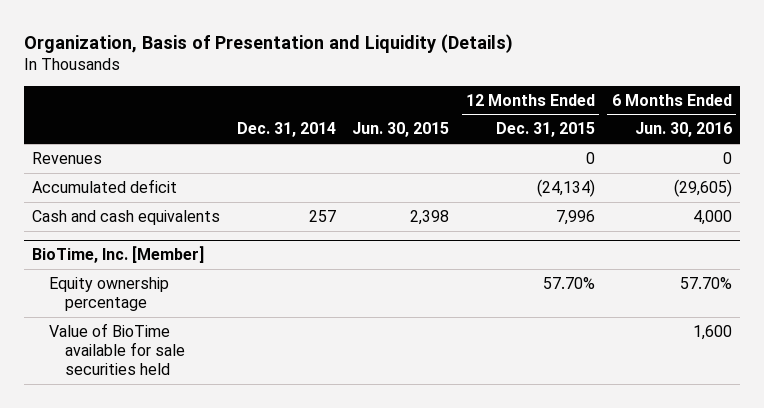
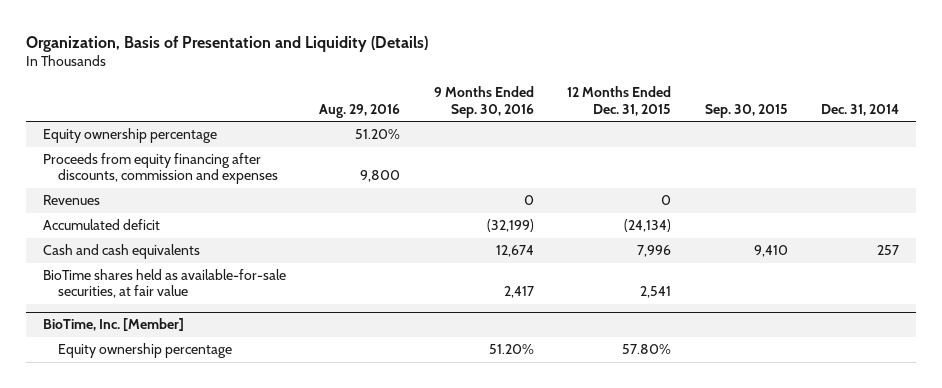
- | Dec. 31, 2014 | Jun. 30, 2015 | 12 Months Ended Dec. 31, 2015 | 6 Months Ended Jun. 30, 2016
+ | Aug. 29, 2016 | 9 Months Ended Sep. 30, 2016 | 12 Months Ended Dec. 31, 2015 | Sep. 30, 2015 | Dec. 31, 2014
+ Equity ownership percentage | 51.20% | | | |
+ Proceeds from equity financing after discounts, commission and expenses | 9,800 | | | |
+ BioTime shares held as available-for-sale securities, at fair value | | 2,417 | 2,541 | |
@ BioTime, Inc. [Member]
- Equity ownership percentage | | | 57.70% | 57.70%
- Value of BioTime available for sale securities held | | | | 1,600
+ Equity ownership percentage | | 51.20% | 57.80% | |

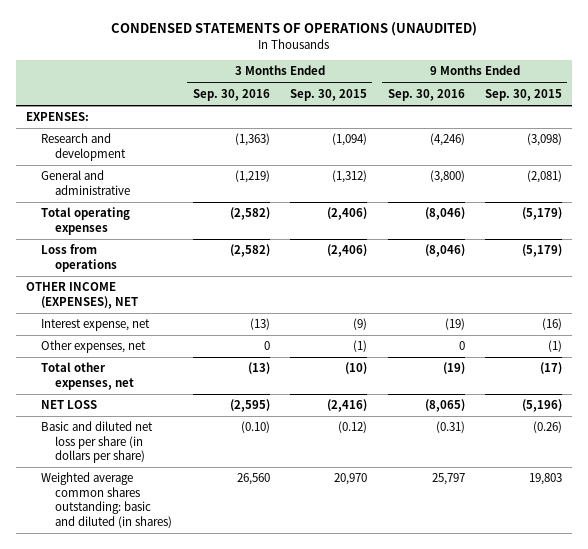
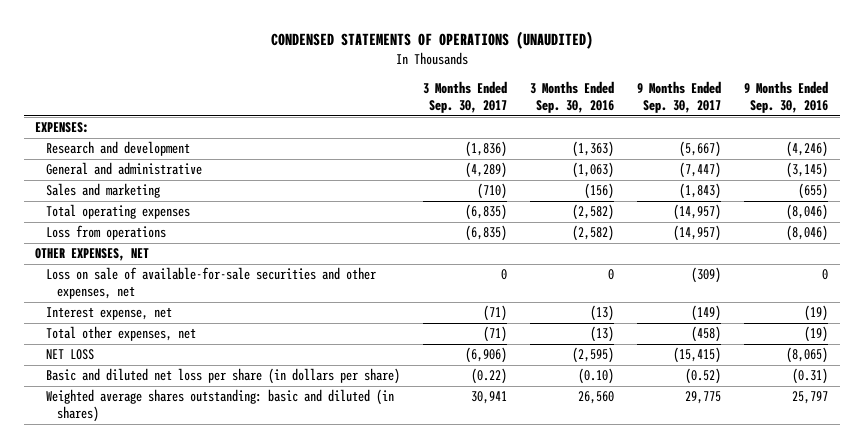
- | 3 Months Ended Sep. 30, 2016 | 3 Months Ended Sep. 30, 2015 | 9 Months Ended Sep. 30, 2016 | 9 Months Ended Sep. 30, 2015
+ | 3 Months Ended Sep. 30, 2017 | 3 Months Ended Sep. 30, 2016 | 9 Months Ended Sep. 30, 2017 | 9 Months Ended Sep. 30, 2016
- General and administrative | (1,219) | (1,312) | (3,800) | (2,081)
+ General and administrative | (4,289) | (1,063) | (7,447) | (3,145)
+ Sales and marketing | (710) | (156) | (1,843) | (655)
- OTHER INCOME (EXPENSES), NET
+ OTHER EXPENSES, NET
+ Loss on sale of available-for-sale securities and other expenses, net | 0 | 0 | (309) | 0
- Other expenses, net | 0 | (1) | 0 | (1)
- Weighted average common shares outstanding: basic and diluted (in shares) | 26,560 | 20,970 | 25,797 | 19,803
+ Weighted average shares outstanding: basic and diluted (in shares) | 30,941 | 26,560 | 29,775 | 25,797

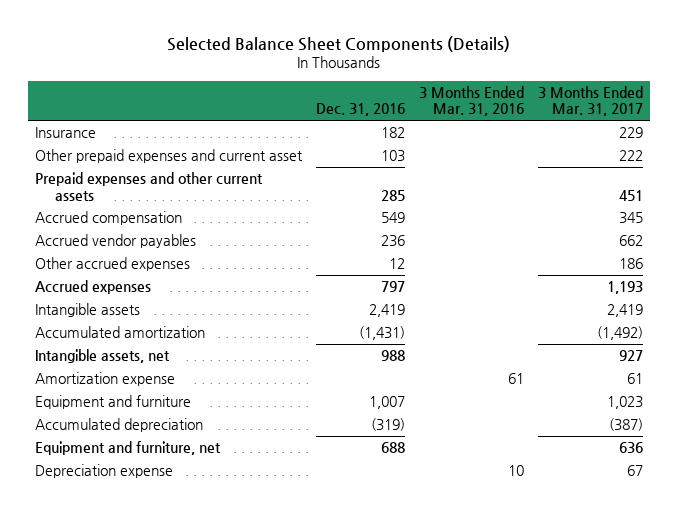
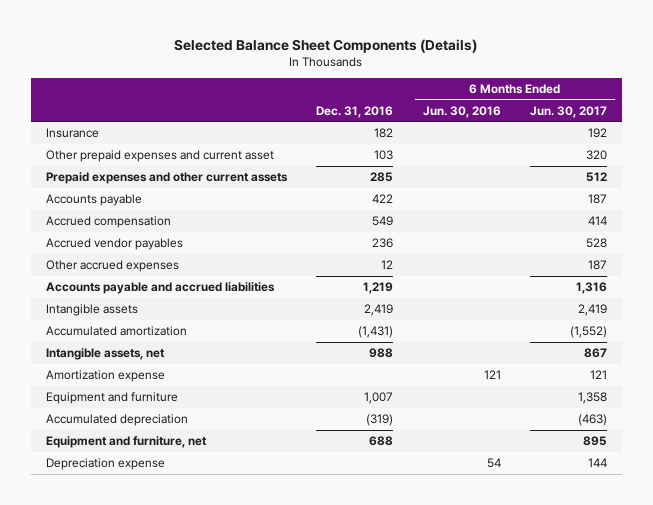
- | Dec. 31, 2016 | 3 Months Ended Mar. 31, 2016 | 3 Months Ended Mar. 31, 2017
+ | Dec. 31, 2016 | 6 Months Ended Jun. 30, 2016 | 6 Months Ended Jun. 30, 2017
+ Accounts payable | 422 | | 187
- Accrued expenses | 797 | | 1,193
+ Accounts payable and accrued liabilities | 1,219 | | 1,316

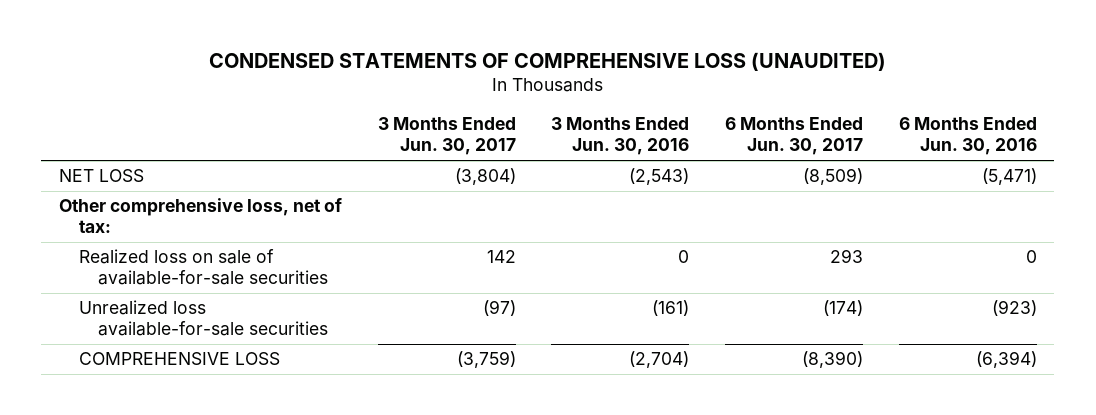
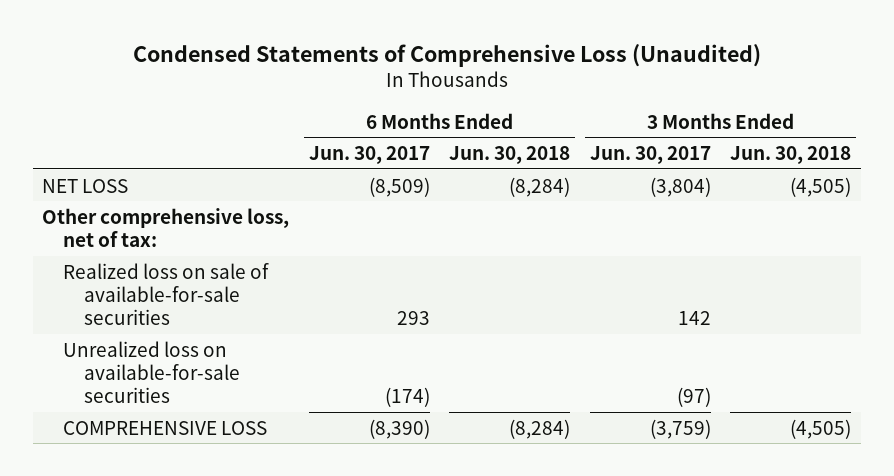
- CONDENSED STATEMENTS OF COMPREHENSIVE LOSS (UNAUDITED)
+ Condensed Statements of Comprehensive Loss (Unaudited)
- | 3 Months Ended Jun. 30, 2017 | 3 Months Ended Jun. 30, 2016 | 6 Months Ended Jun. 30, 2017 | 6 Months Ended Jun. 30, 2016
+ | 6 Months Ended Jun. 30, 2017 | 6 Months Ended Jun. 30, 2018 | 3 Months Ended Jun. 30, 2017 | 3 Months Ended Jun. 30, 2018
- Unrealized loss available-for-sale securities | (97) | (161) | (174) | (923)
+ Unrealized loss on available-for-sale securities | (174) | | (97) |

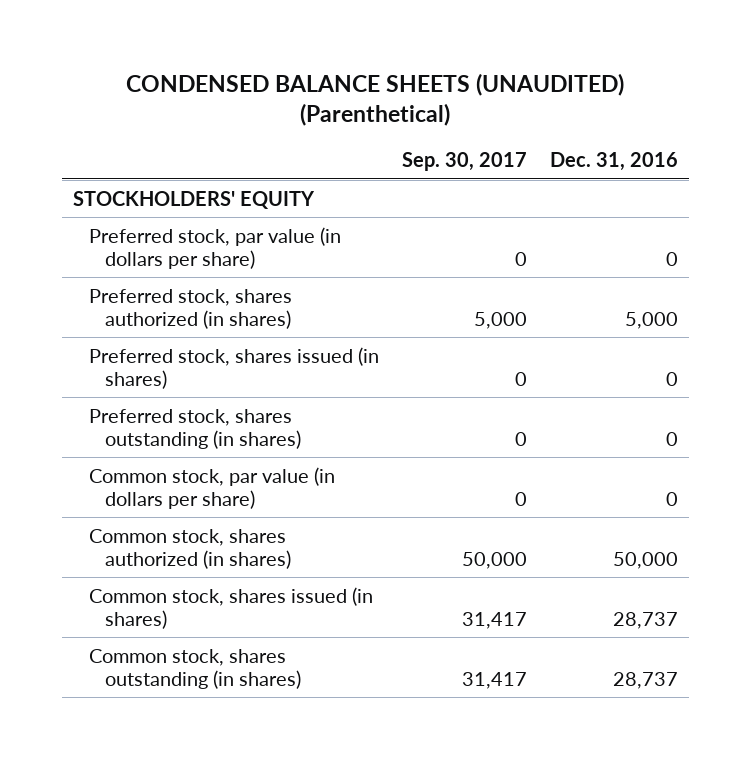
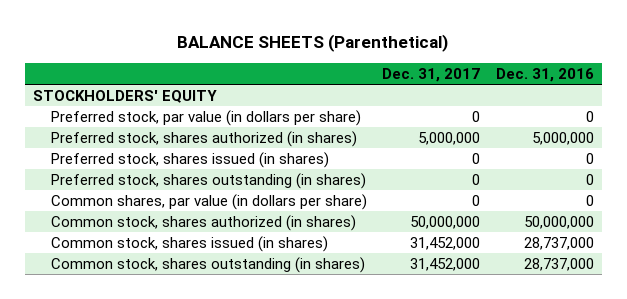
- CONDENSED BALANCE SHEETS (UNAUDITED) (Parenthetical)
+ BALANCE SHEETS (Parenthetical)
- | Sep. 30, 2017 | Dec. 31, 2016
+ | Dec. 31, 2017 | Dec. 31, 2016
- Preferred stock, shares authorized (in shares) | 5,000 | 5,000
+ Preferred stock, shares authorized (in shares) | 5,000,000 | 5,000,000
- Common stock, par value (in dollars per share) | 0 | 0
- Common stock, shares authorized (in shares) | 50,000 | 50,000
- Common stock, shares issued (in shares) | 31,417 | 28,737
- Common stock, shares outstanding (in shares) | 31,417 | 28,737
+ Common shares, par value (in dollars per share) | 0 | 0
+ Common stock, shares authorized (in shares) | 50,000,000 | 50,000,000
+ Common stock, shares issued (in shares) | 31,452,000 | 28,737,000
+ Common stock, shares outstanding (in shares) | 31,452,000 | 28,737,000

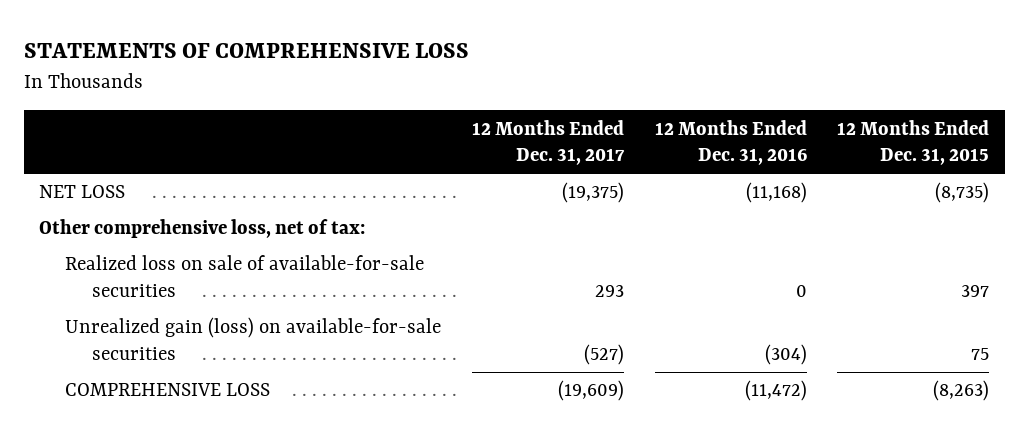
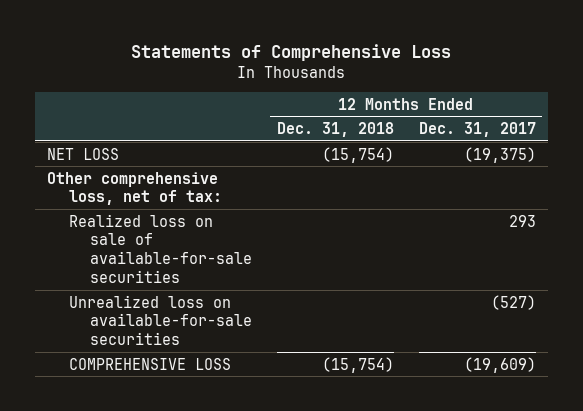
- STATEMENTS OF COMPREHENSIVE LOSS
+ Statements of Comprehensive Loss
- | 12 Months Ended Dec. 31, 2017 | 12 Months Ended Dec. 31, 2016 | 12 Months Ended Dec. 31, 2015
+ | 12 Months Ended Dec. 31, 2018 | 12 Months Ended Dec. 31, 2017
- Unrealized gain (loss) on available-for-sale securities | (527) | (304) | 75
+ Unrealized loss on available-for-sale securities | | (527)

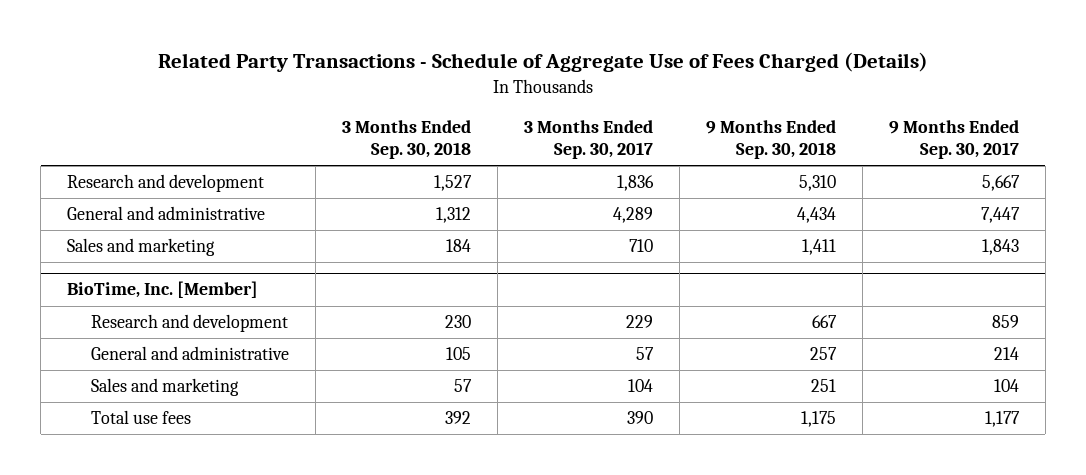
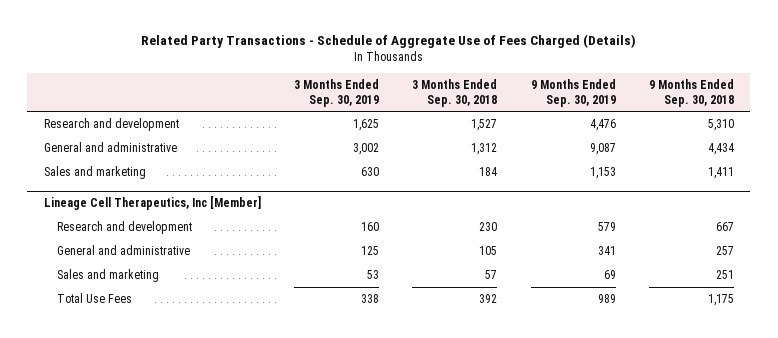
- | 3 Months Ended Sep. 30, 2018 | 3 Months Ended Sep. 30, 2017 | 9 Months Ended Sep. 30, 2018 | 9 Months Ended Sep. 30, 2017
+ | 3 Months Ended Sep. 30, 2019 | 3 Months Ended Sep. 30, 2018 | 9 Months Ended Sep. 30, 2019 | 9 Months Ended Sep. 30, 2018
- BioTime, Inc. [Member]
+ Lineage Cell Therapeutics, Inc [Member]
- Total use fees | 392 | 390 | 1,175 | 1,177
+ Total Use Fees | 338 | 392 | 989 | 1,175

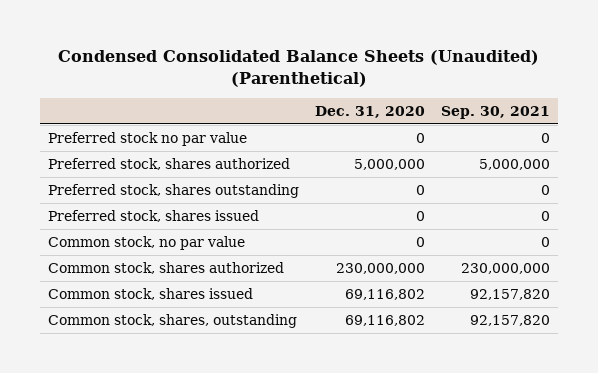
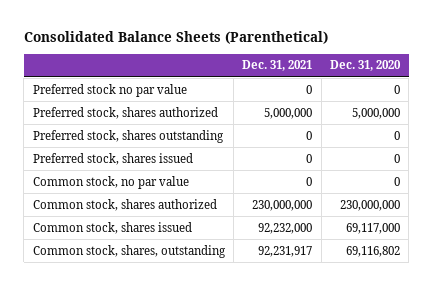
- Condensed Consolidated Balance Sheets (Unaudited) (Parenthetical)
+ Consolidated Balance Sheets (Parenthetical)
- | Dec. 31, 2020 | Sep. 30, 2021
+ | Dec. 31, 2021 | Dec. 31, 2020
- Common stock, shares issued | 69,116,802 | 92,157,820
+ Common stock, shares issued | 92,232,000 | 69,117,000

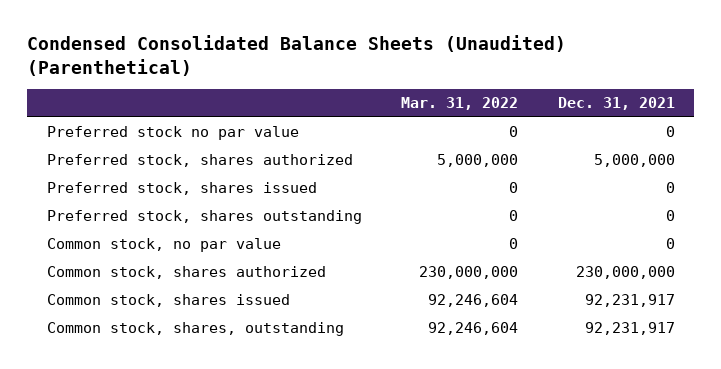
- Consolidated Balance Sheets (Parenthetical)
+ Condensed Consolidated Balance Sheets (Unaudited) (Parenthetical)
- | Dec. 31, 2021 | Dec. 31, 2020
+ | Mar. 31, 2022 | Dec. 31, 2021
moved down: Preferred stock, shares outstanding | 0 | 0
- Common stock, shares issued | 92,232,000 | 69,117,000
+ Common stock, shares issued | 92,246,604 | 92,231,917

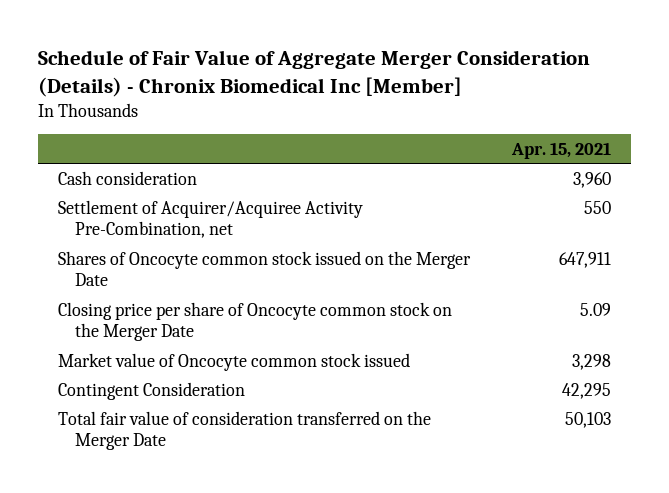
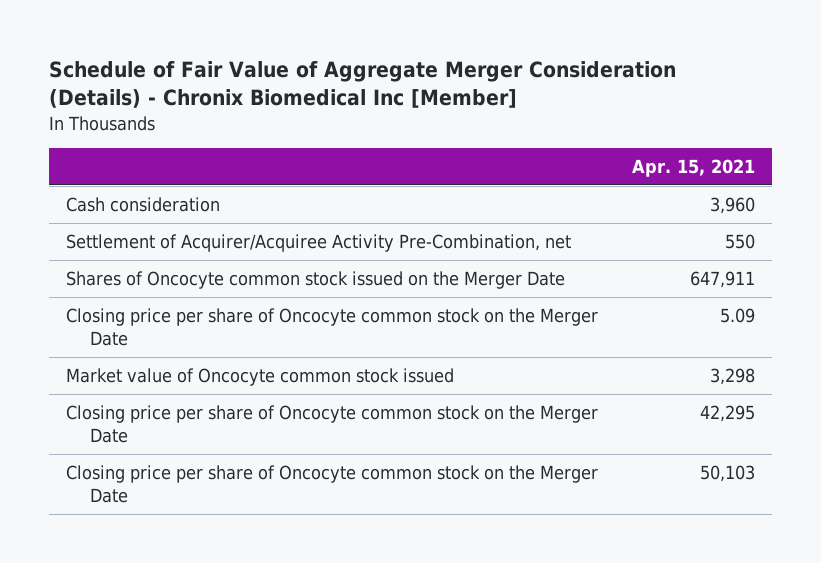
- Contingent Consideration | 42,295
- Total fair value of consideration transferred on the Merger Date | 50,103
+ Closing price per share of Oncocyte common stock on the Merger Date | 42,295
+ Closing price per share of Oncocyte common stock on the Merger Date | 50,103

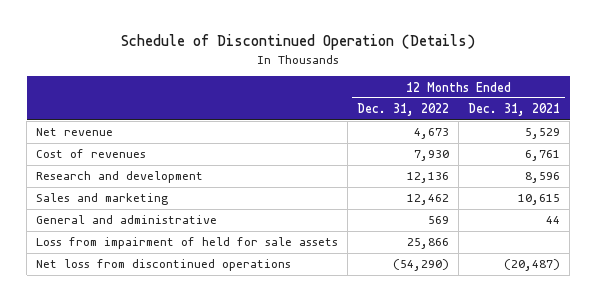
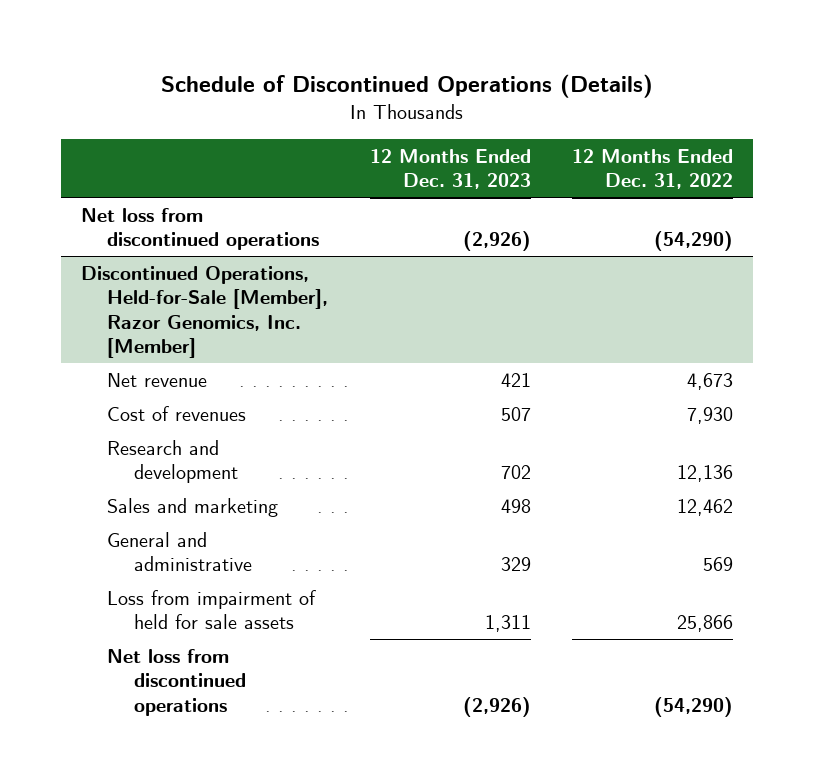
- Schedule of Discontinued Operation (Details)
+ Schedule of Discontinued Operations (Details)
- | 12 Months Ended Dec. 31, 2022 | 12 Months Ended Dec. 31, 2021
+ | 12 Months Ended Dec. 31, 2023 | 12 Months Ended Dec. 31, 2022
+ Net loss from discontinued operations | (2,926) | (54,290)
+ Discontinued Operations, Held-for-Sale [Member], Razor Genomics, Inc. [Member]

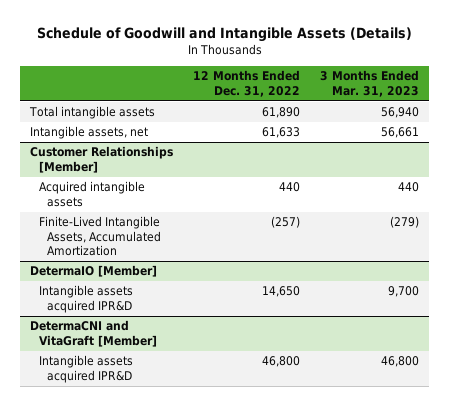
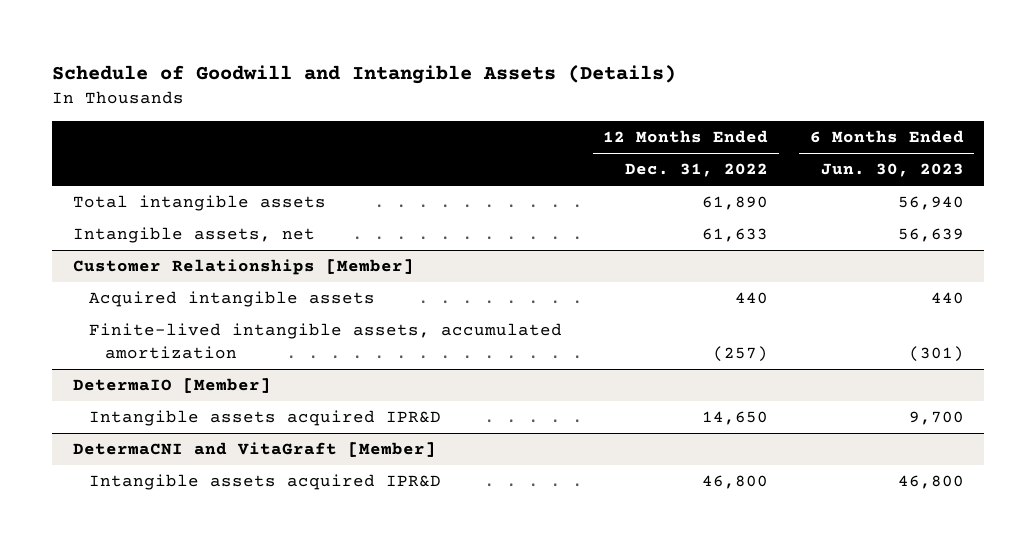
- | 12 Months Ended Dec. 31, 2022 | 3 Months Ended Mar. 31, 2023
+ | 12 Months Ended Dec. 31, 2022 | 6 Months Ended Jun. 30, 2023
@ Customer Relationships [Member]
- Finite-Lived Intangible Assets, Accumulated Amortization | (257) | (279)
+ Finite-lived intangible assets, accumulated amortization | (257) | (301)

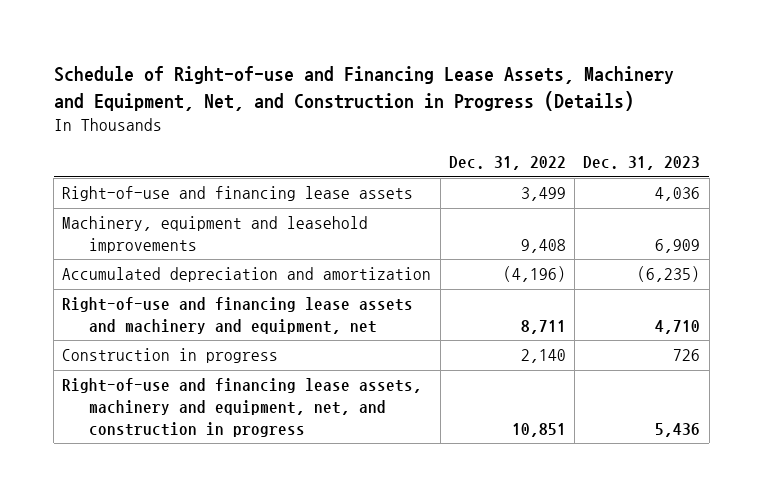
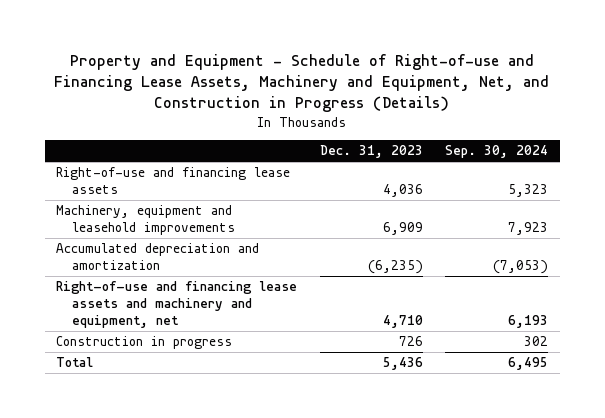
- Schedule of Right-of-use and Financing Lease Assets, Machinery and Equipment, Net, and Construction in Progress (Details)
+ Property and Equipment - Schedule of Right-of-use and Financing Lease Assets, Machinery and Equipment, Net, and Construction in Progress (Details)
- | Dec. 31, 2022 | Dec. 31, 2023
+ | Dec. 31, 2023 | Sep. 30, 2024
- Right-of-use and financing lease assets, machinery and equipment, net, and construction in progress | 10,851 | 5,436
+ Total | 5,436 | 6,495

